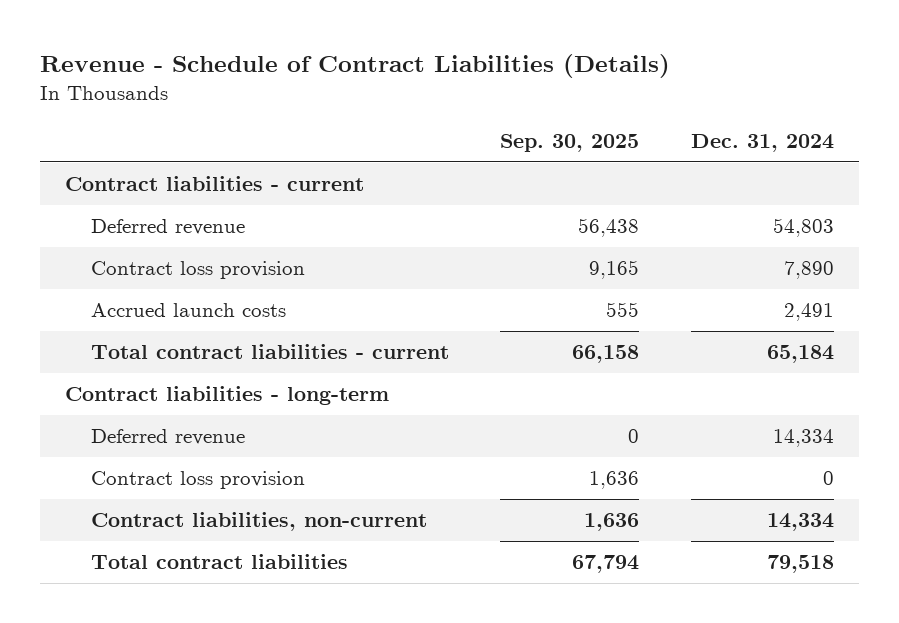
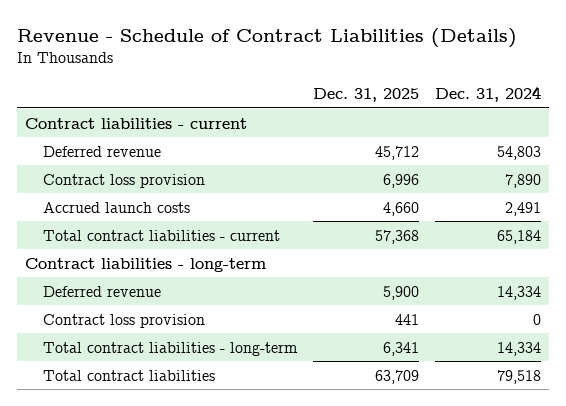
- | Sep. 30, 2025 | Dec. 31, 2024
+ | Dec. 31, 2025 | Dec. 31, 2024
- Contract liabilities, non-current | 1,636 | 14,334
+ Total contract liabilities - long-term | 6,341 | 14,334

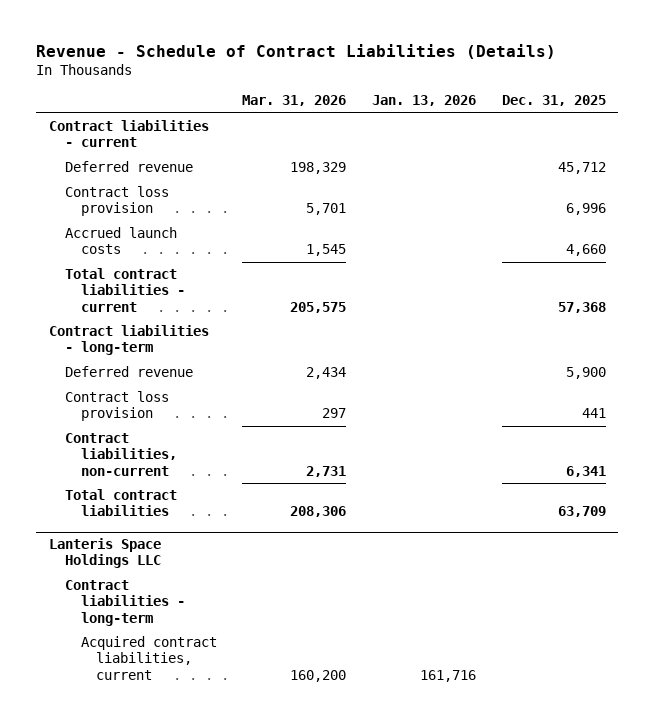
- | Dec. 31, 2025 | Dec. 31, 2024
+ | Mar. 31, 2026 | Jan. 13, 2026 | Dec. 31, 2025
- Total contract liabilities - long-term | 6,341 | 14,334
+ Contract liabilities, non-current | 2,731 | | 6,341
+ Lanteris Space Holdings LLC
+ Contract liabilities - long-term
+ Acquired contract liabilities, current | 160,200 | 161,716 |

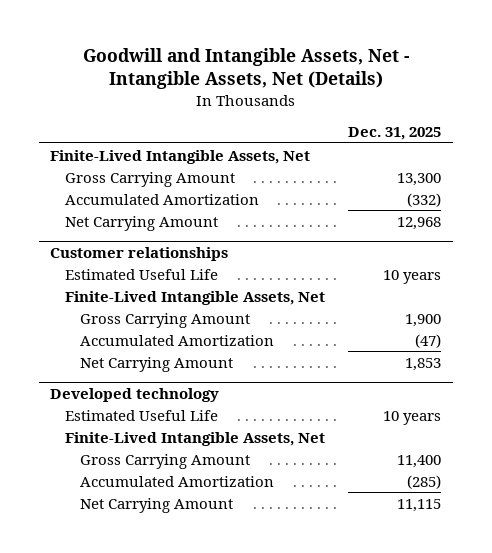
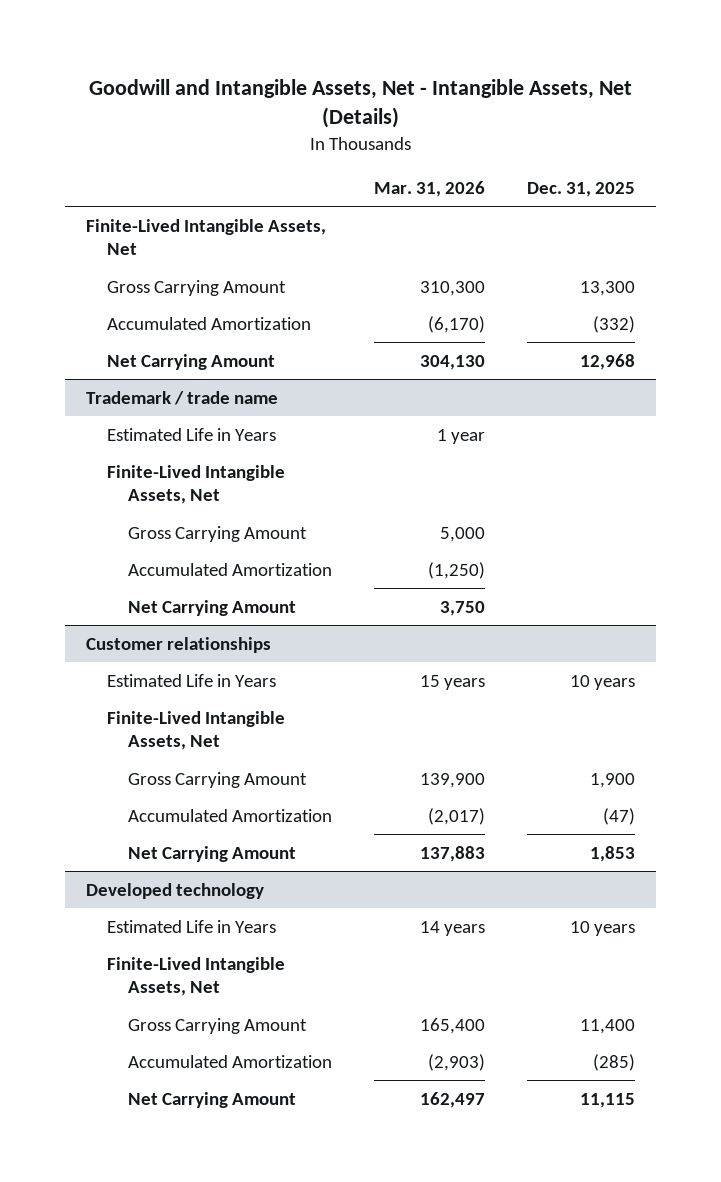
- | Dec. 31, 2025
+ | Mar. 31, 2026 | Dec. 31, 2025
+ Trademark / trade name
+ Estimated Life in Years | 1 year |
+ Finite-Lived Intangible Assets, Net
+ Gross Carrying Amount | 5,000 |
+ Accumulated Amortization | (1,250) |
+ Net Carrying Amount | 3,750 |
@ Customer relationships
- Estimated Useful Life | 10 years
+ Estimated Life in Years | 15 years | 10 years
@ Developed technology
- Estimated Useful Life | 10 years
+ Estimated Life in Years | 14 years | 10 years

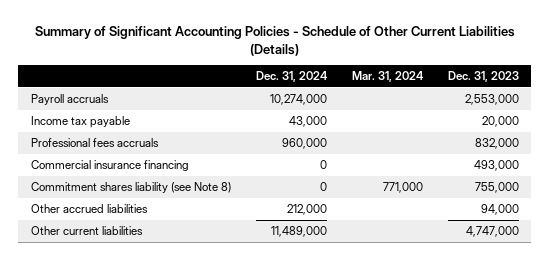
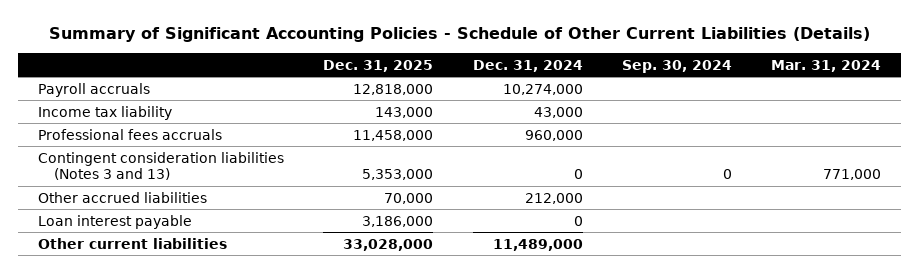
- | Dec. 31, 2024 | Mar. 31, 2024 | Dec. 31, 2023
+ | Dec. 31, 2025 | Dec. 31, 2024 | Sep. 30, 2024 | Mar. 31, 2024
- Income tax payable | 43,000 | | 20,000
+ Income tax liability | 143,000 | 43,000 | |
- Commercial insurance financing | 0 | | 493,000
- Commitment shares liability (see Note 8) | 0 | 771,000 | 755,000
+ Contingent consideration liabilities (Notes 3 and 13) | 5,353,000 | 0 | 0 | 771,000
+ Loan interest payable | 3,186,000 | 0 | |

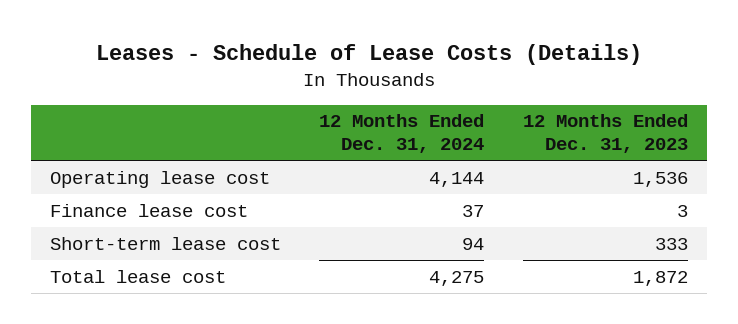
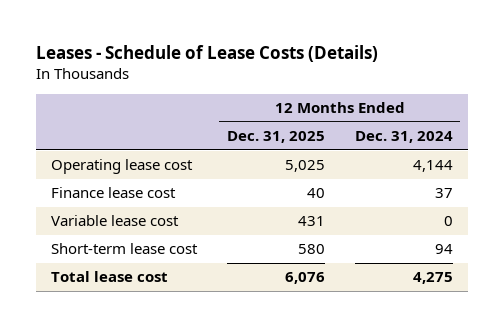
- | 12 Months Ended Dec. 31, 2024 | 12 Months Ended Dec. 31, 2023
+ | 12 Months Ended Dec. 31, 2025 | 12 Months Ended Dec. 31, 2024
+ Variable lease cost | 431 | 0

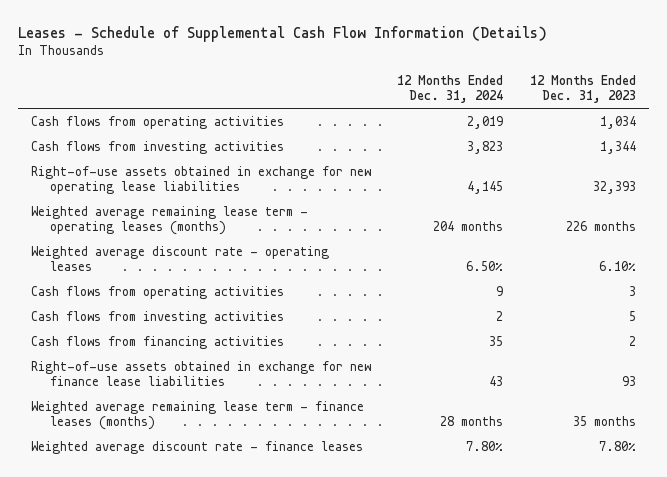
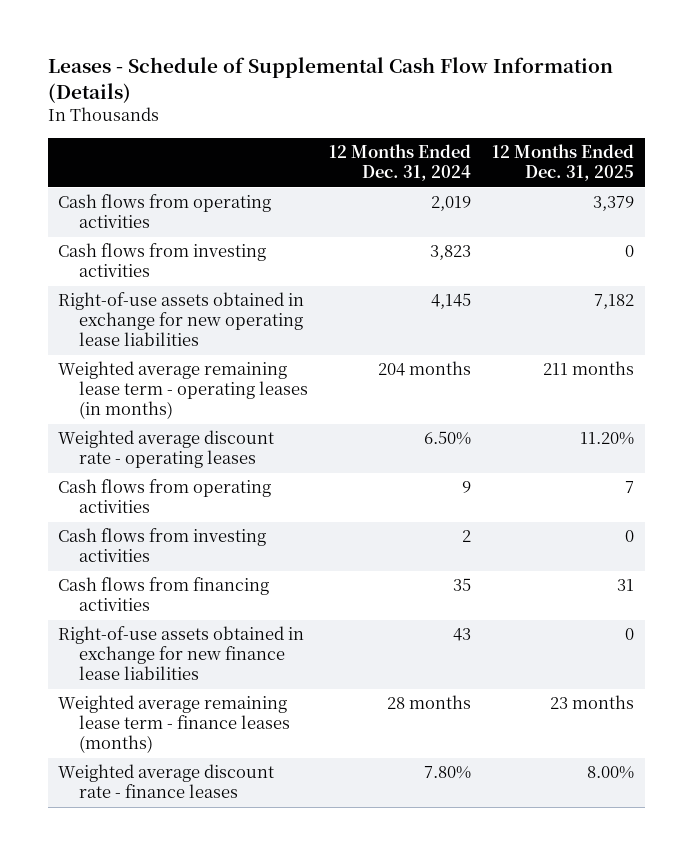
- | 12 Months Ended Dec. 31, 2024 | 12 Months Ended Dec. 31, 2023
+ | 12 Months Ended Dec. 31, 2024 | 12 Months Ended Dec. 31, 2025
- Weighted average remaining lease term - operating leases (months) | 204 months | 226 months
+ Weighted average remaining lease term - operating leases (in months) | 204 months | 211 months

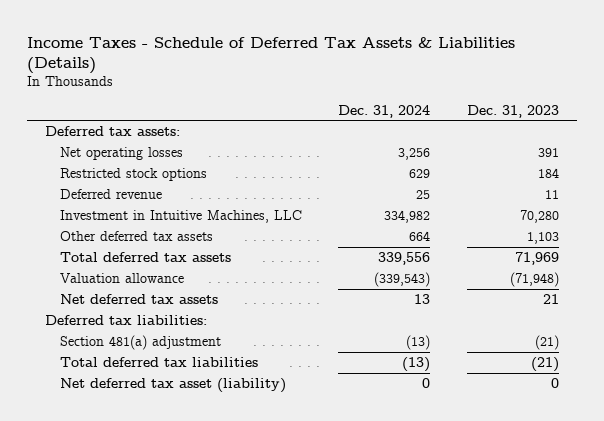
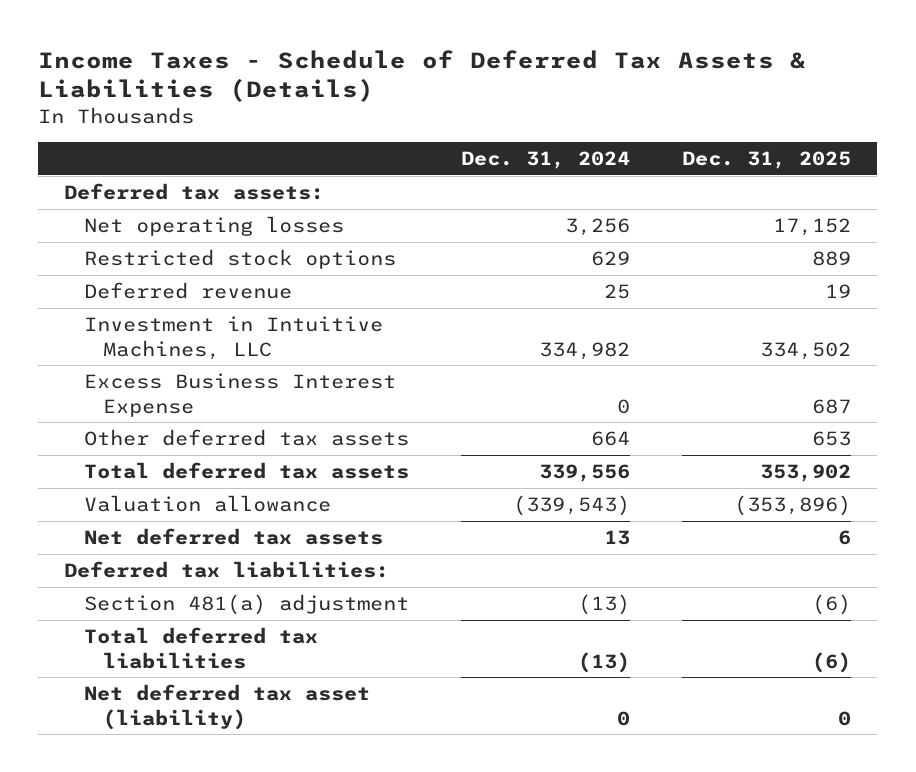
- | Dec. 31, 2024 | Dec. 31, 2023
+ | Dec. 31, 2024 | Dec. 31, 2025
+ Excess Business Interest Expense | 0 | 687

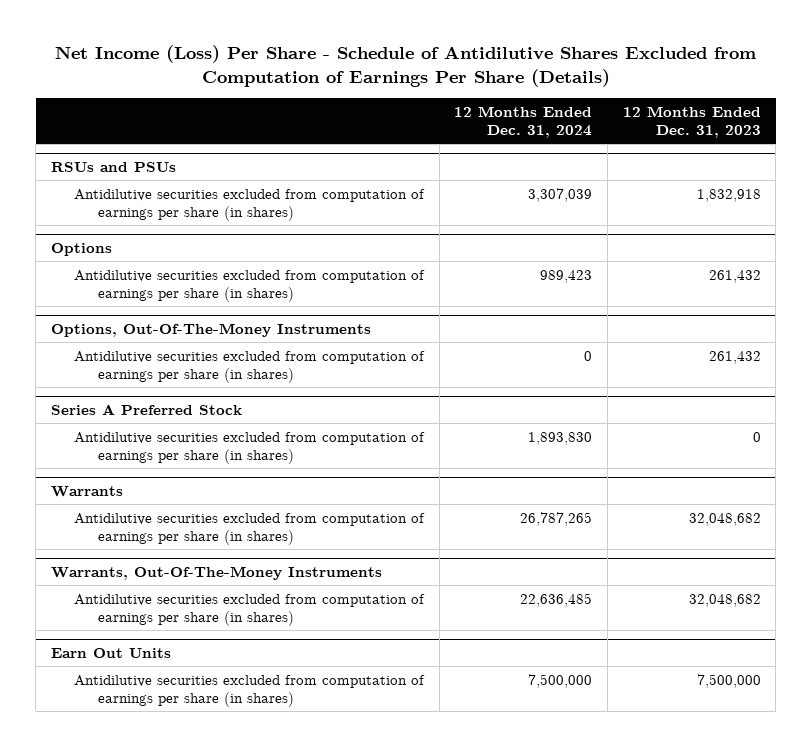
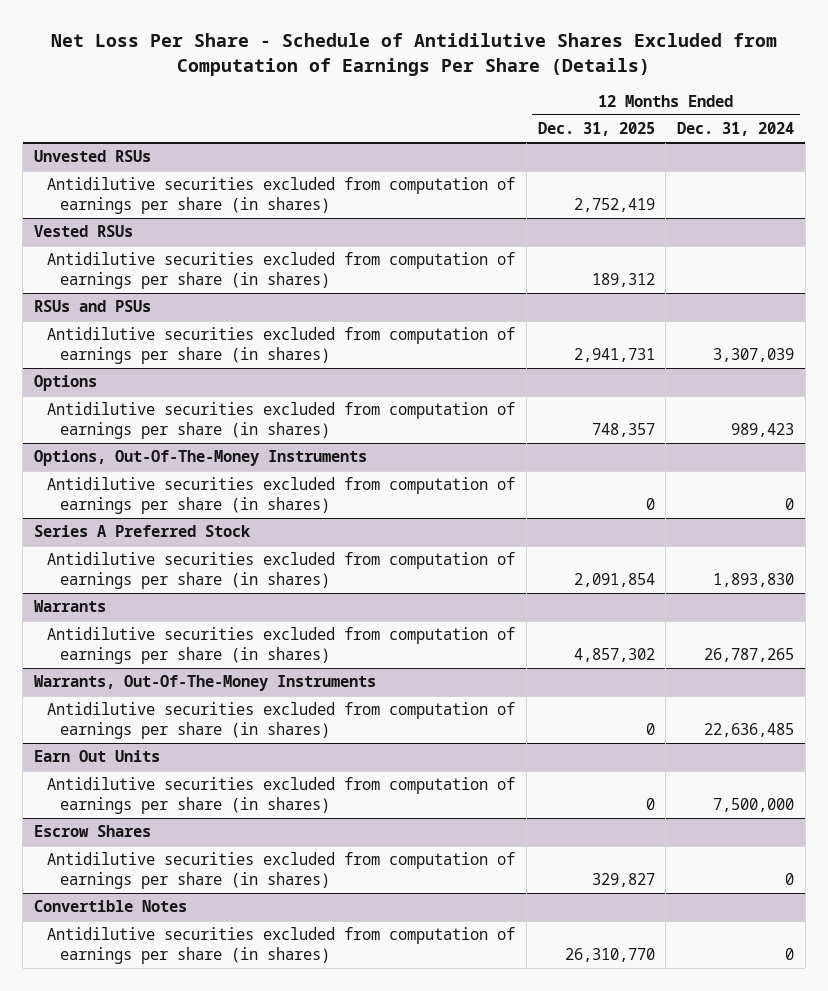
- Net Income (Loss) Per Share - Schedule of Antidilutive Shares Excluded from Computation of Earnings Per Share (Details)
+ Net Loss Per Share - Schedule of Antidilutive Shares Excluded from Computation of Earnings Per Share (Details)
- | 12 Months Ended Dec. 31, 2024 | 12 Months Ended Dec. 31, 2023
+ | 12 Months Ended Dec. 31, 2025 | 12 Months Ended Dec. 31, 2024
+ Unvested RSUs
+ Antidilutive securities excluded from computation of earnings per share (in shares) | 2,752,419 |
+ Vested RSUs
+ Antidilutive securities excluded from computation of earnings per share (in shares) | 189,312 |
+ Escrow Shares
+ Antidilutive securities excluded from computation of earnings per share (in shares) | 329,827 | 0
+ Convertible Notes
+ Antidilutive securities excluded from computation of earnings per share (in shares) | 26,310,770 | 0

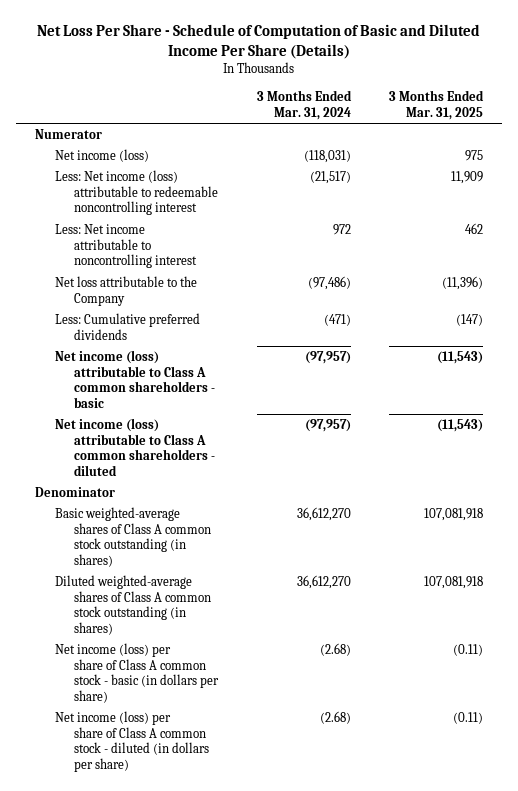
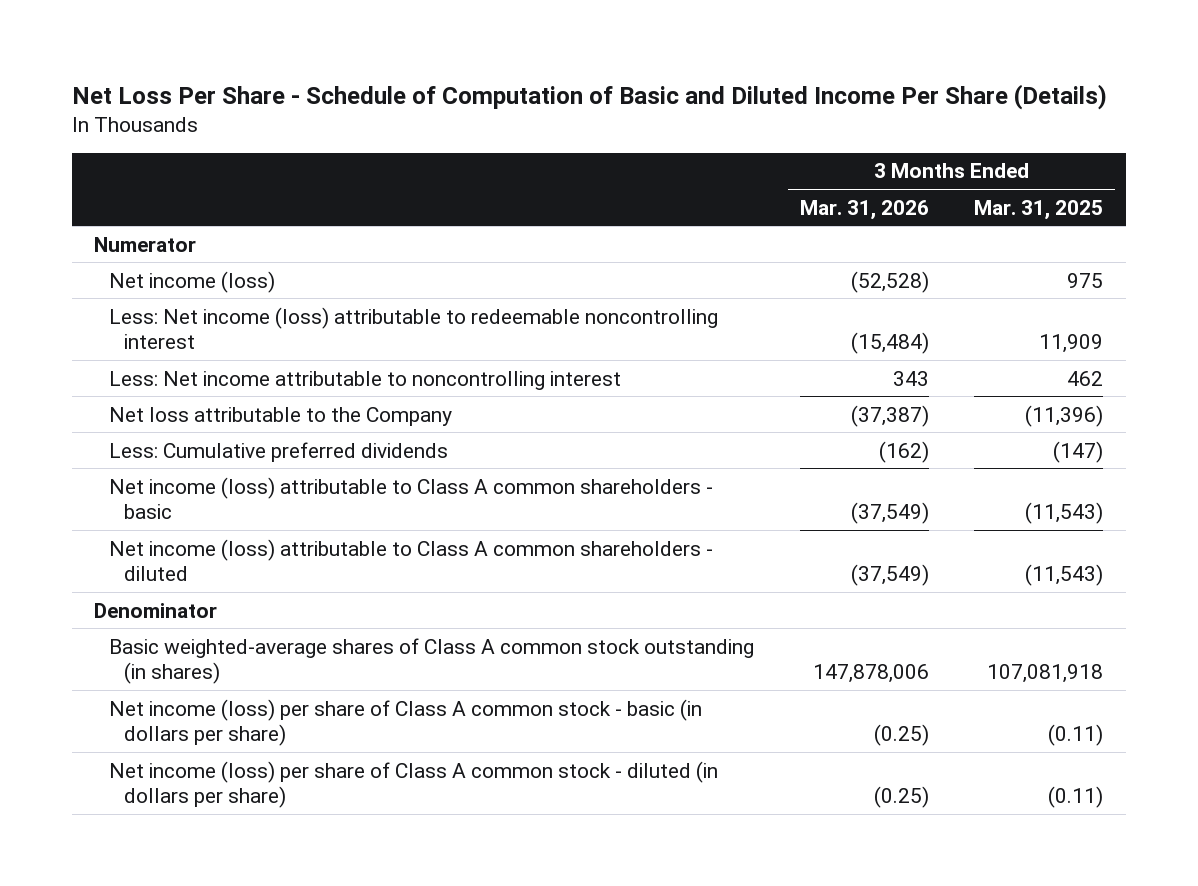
- | 3 Months Ended Mar. 31, 2024 | 3 Months Ended Mar. 31, 2025
+ | 3 Months Ended Mar. 31, 2026 | 3 Months Ended Mar. 31, 2025
- Diluted weighted-average shares of Class A common stock outstanding (in shares) | 36,612,270 | 107,081,918

